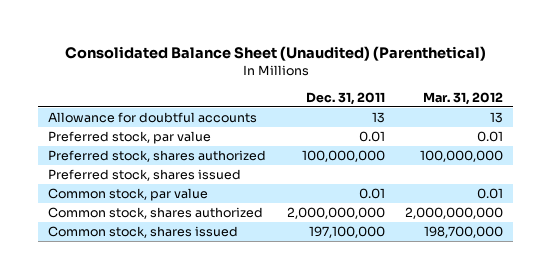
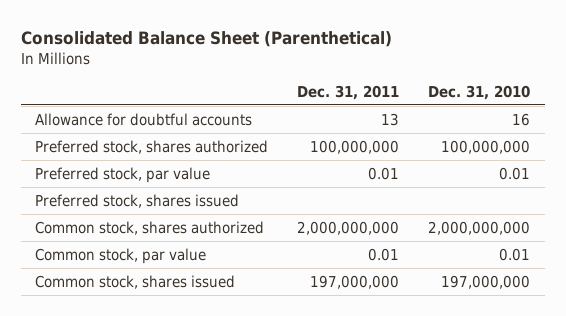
- Consolidated Balance Sheet (Unaudited) (Parenthetical)
+ Consolidated Balance Sheet (Parenthetical)
- | Dec. 31, 2011 | Mar. 31, 2012
+ | Dec. 31, 2011 | Dec. 31, 2010
moved down: Preferred stock, par value | 0.01 | 0.01
- Common stock, shares issued | 197,100,000 | 198,700,000
moved down: Common stock, par value | 0.01 | 0.01
+ Common stock, shares issued | 197,000,000 | 197,000,000

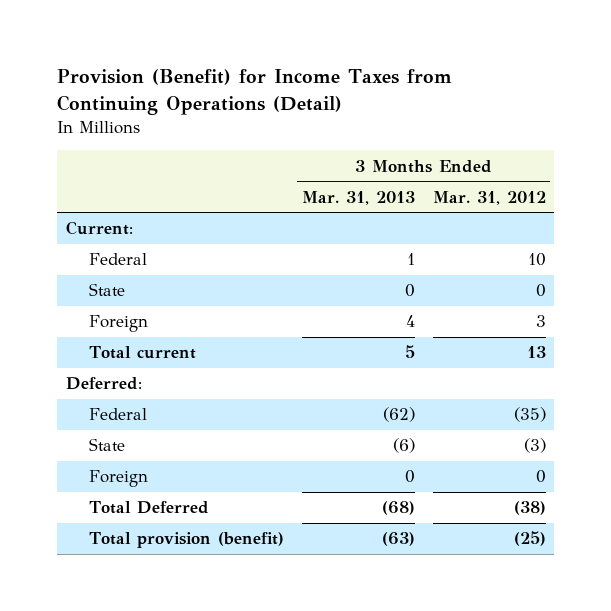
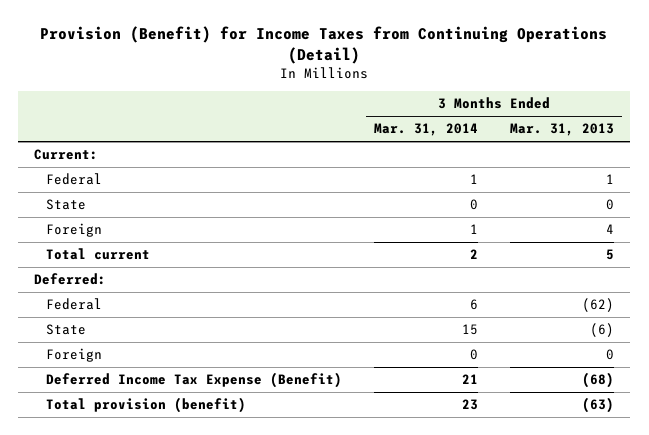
- | 3 Months Ended Mar. 31, 2013 | 3 Months Ended Mar. 31, 2012
+ | 3 Months Ended Mar. 31, 2014 | 3 Months Ended Mar. 31, 2013
- Total Deferred | (68) | (38)
+ Deferred Income Tax Expense (Benefit) | 21 | (68)

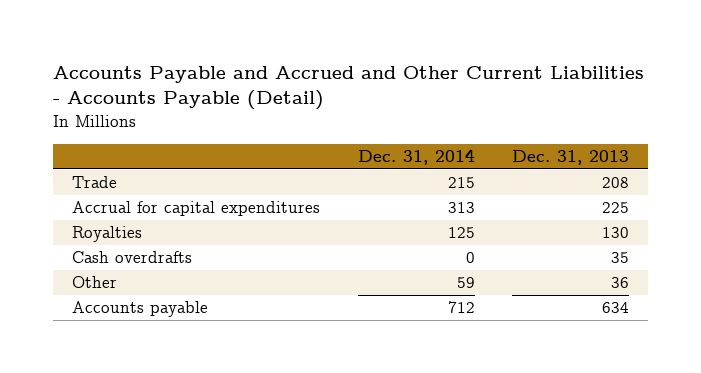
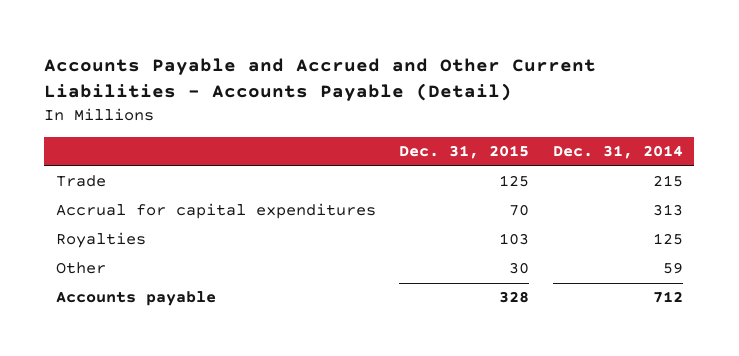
- | Dec. 31, 2014 | Dec. 31, 2013
+ | Dec. 31, 2015 | Dec. 31, 2014
- Cash overdrafts | 0 | 35

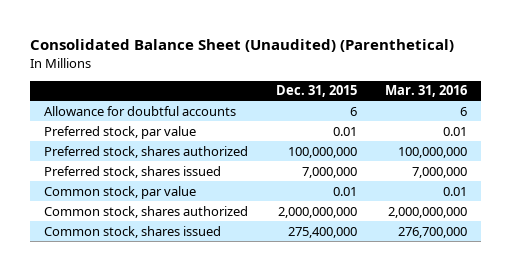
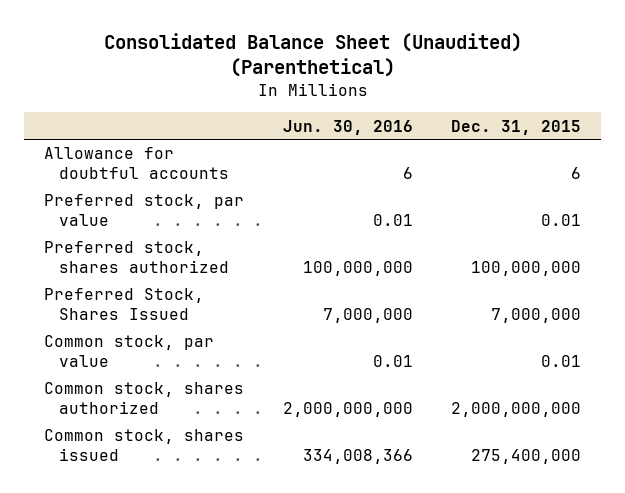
- | Dec. 31, 2015 | Mar. 31, 2016
+ | Jun. 30, 2016 | Dec. 31, 2015
- Preferred stock, shares issued | 7,000,000 | 7,000,000
+ Preferred Stock, Shares Issued | 7,000,000 | 7,000,000

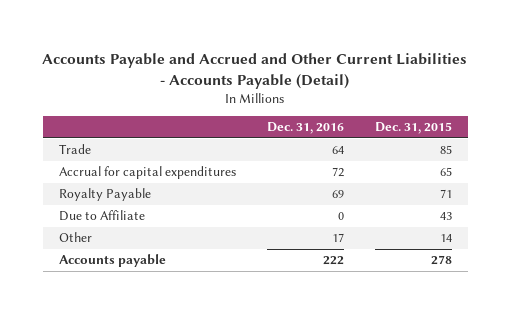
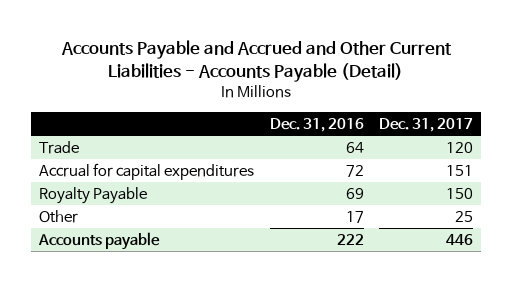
- | Dec. 31, 2016 | Dec. 31, 2015
+ | Dec. 31, 2016 | Dec. 31, 2017
- Due to Affiliate | 0 | 43

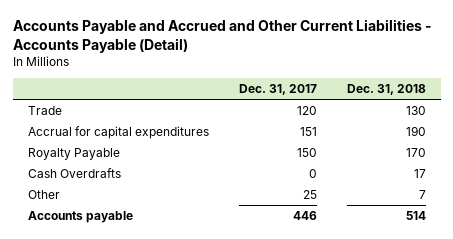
- | Dec. 31, 2016 | Dec. 31, 2017
+ | Dec. 31, 2017 | Dec. 31, 2018
+ Cash Overdrafts | 0 | 17

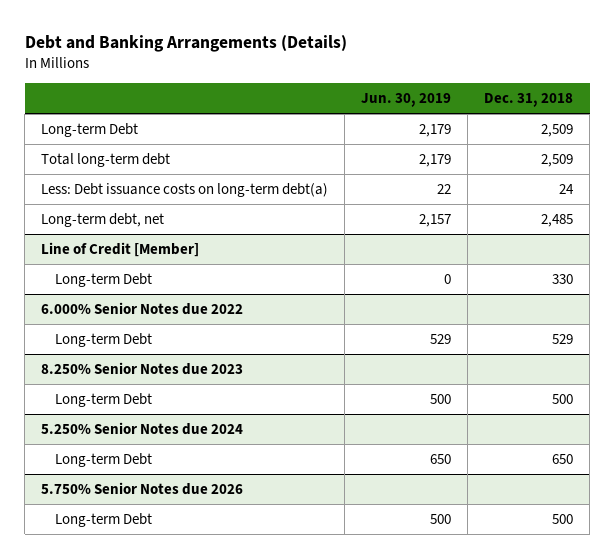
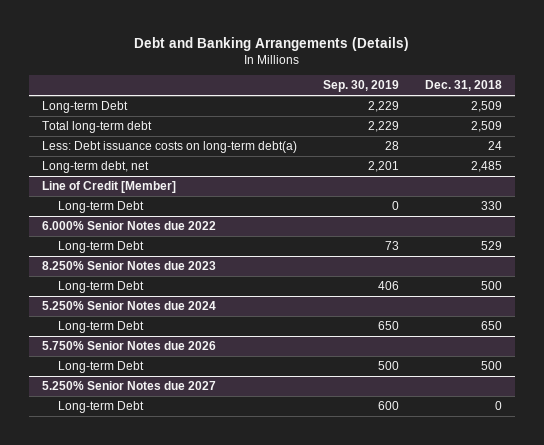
- | Jun. 30, 2019 | Dec. 31, 2018
+ | Sep. 30, 2019 | Dec. 31, 2018
+ 5.250% Senior Notes due 2027
+ Long-term Debt | 600 | 0

